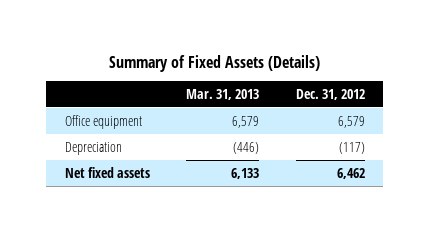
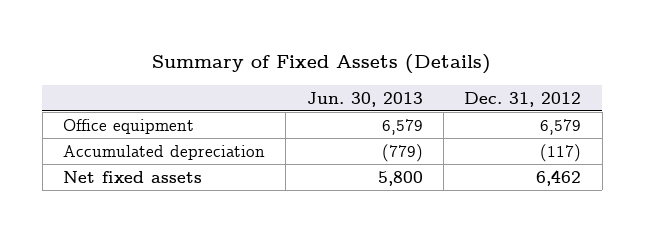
- | Mar. 31, 2013 | Dec. 31, 2012
+ | Jun. 30, 2013 | Dec. 31, 2012
- Depreciation | (446) | (117)
+ Accumulated depreciation | (779) | (117)

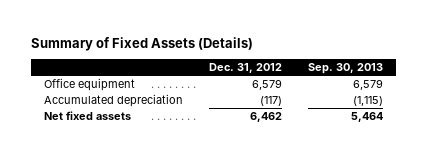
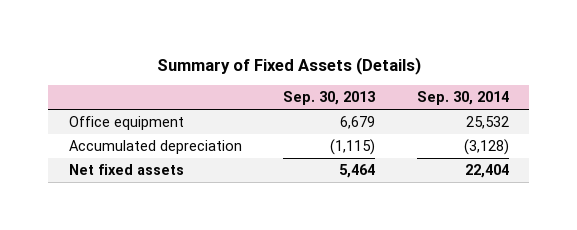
- | Dec. 31, 2012 | Sep. 30, 2013
+ | Sep. 30, 2013 | Sep. 30, 2014
- Office equipment | 6,579 | 6,579
+ Office equipment | 6,679 | 25,532

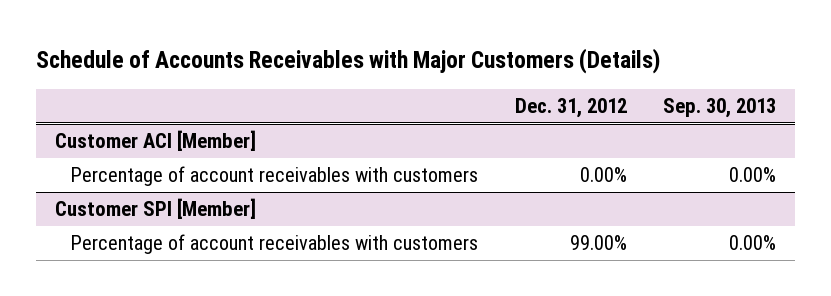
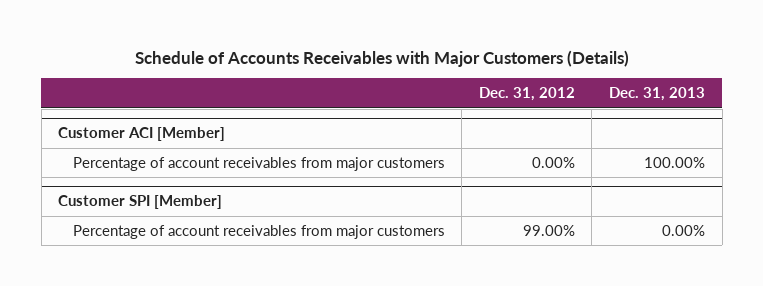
- | Dec. 31, 2012 | Sep. 30, 2013
+ | Dec. 31, 2012 | Dec. 31, 2013
@ Customer ACI [Member]
- Percentage of account receivables with customers | 0.00% | 0.00%
+ Percentage of account receivables from major customers | 0.00% | 100.00%
@ Customer SPI [Member]
- Percentage of account receivables with customers | 99.00% | 0.00%
+ Percentage of account receivables from major customers | 99.00% | 0.00%

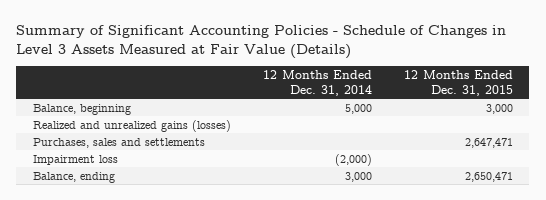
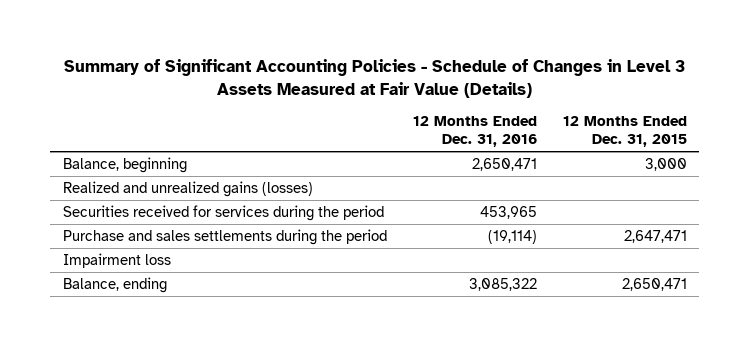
- | 12 Months Ended Dec. 31, 2014 | 12 Months Ended Dec. 31, 2015
+ | 12 Months Ended Dec. 31, 2016 | 12 Months Ended Dec. 31, 2015
- Purchases, sales and settlements | | 2,647,471
+ Securities received for services during the period | 453,965 |
+ Purchase and sales settlements during the period | (19,114) | 2,647,471

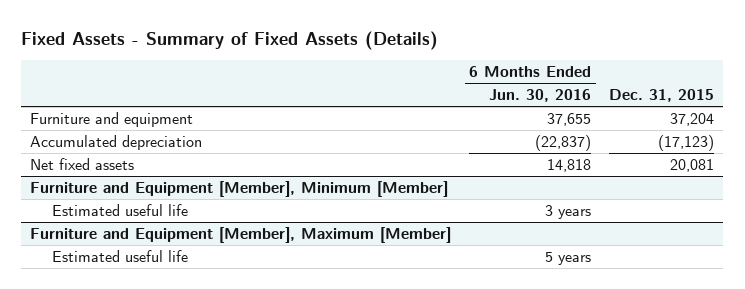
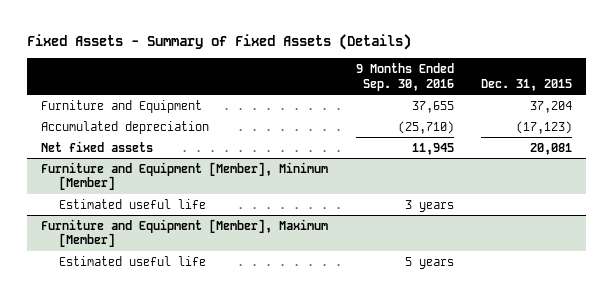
- | 6 Months Ended Jun. 30, 2016 | Dec. 31, 2015
+ | 9 Months Ended Sep. 30, 2016 | Dec. 31, 2015
- Furniture and equipment | 37,655 | 37,204
+ Furniture and Equipment | 37,655 | 37,204

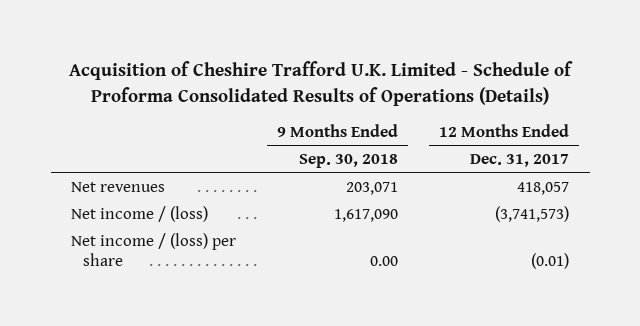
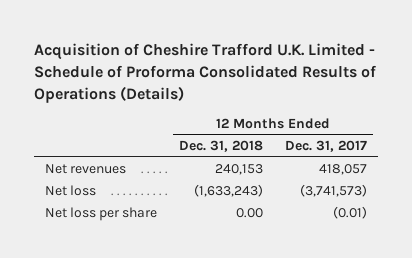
- | 9 Months Ended Sep. 30, 2018 | 12 Months Ended Dec. 31, 2017
+ | 12 Months Ended Dec. 31, 2018 | 12 Months Ended Dec. 31, 2017
- Net income / (loss) | 1,617,090 | (3,741,573)
- Net income / (loss) per share | 0.00 | (0.01)
+ Net loss | (1,633,243) | (3,741,573)
+ Net loss per share | 0.00 | (0.01)

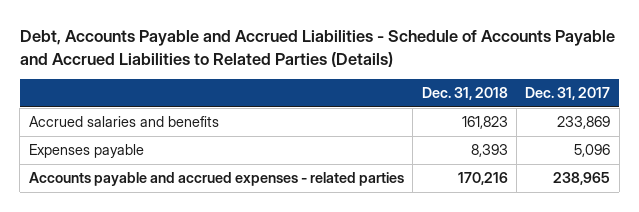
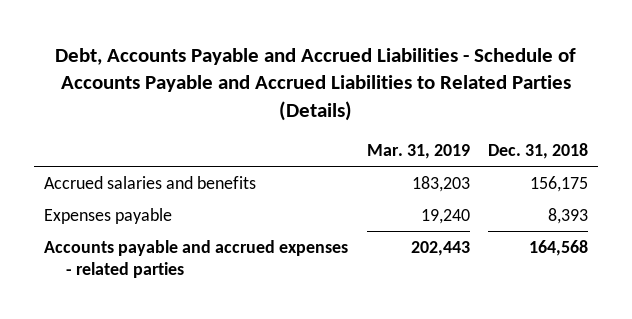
- | Dec. 31, 2018 | Dec. 31, 2017
+ | Mar. 31, 2019 | Dec. 31, 2018
- Accrued salaries and benefits | 161,823 | 233,869
+ Accrued salaries and benefits | 183,203 | 156,175
- Accounts payable and accrued expenses - related parties | 170,216 | 238,965
+ Accounts payable and accrued expenses - related parties | 202,443 | 164,568

